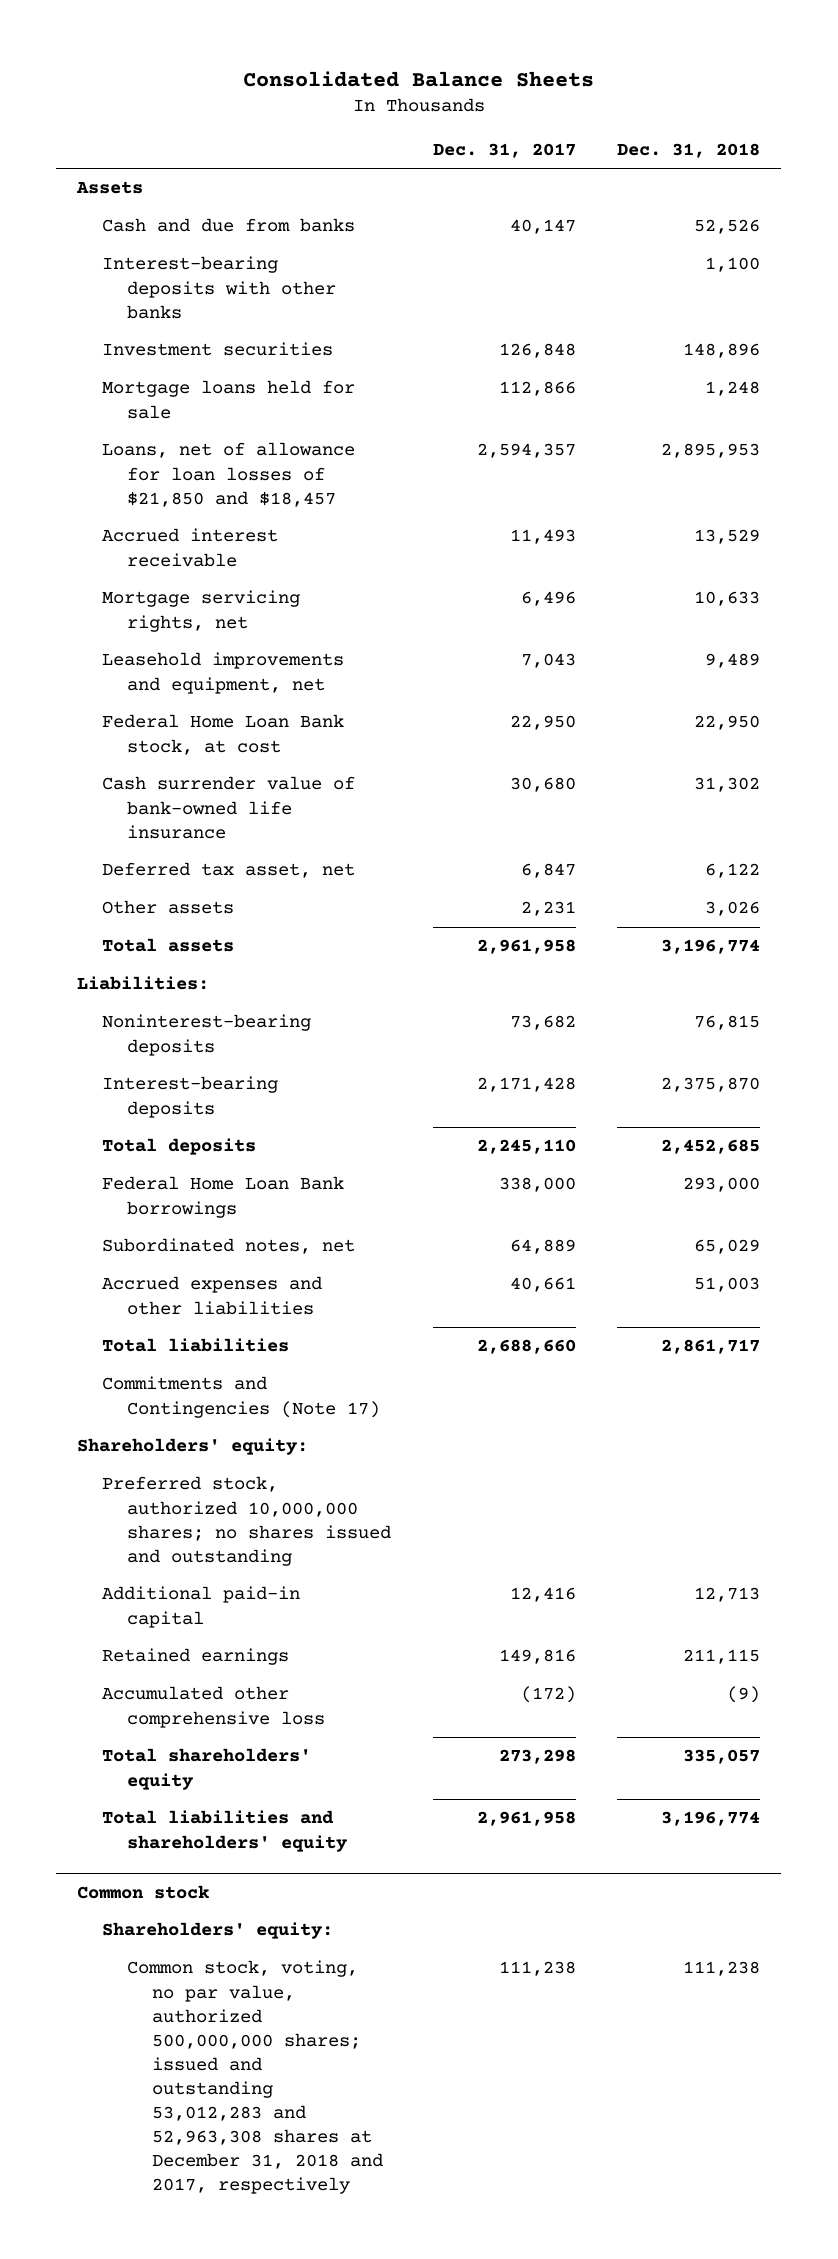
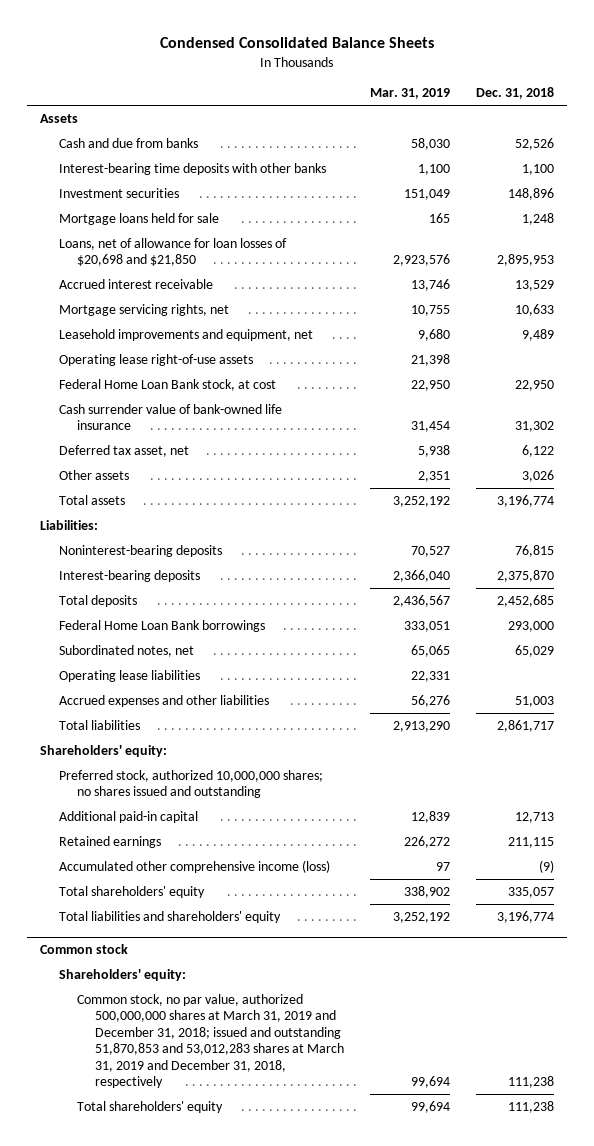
- Consolidated Balance Sheets
+ Condensed Consolidated Balance Sheets
- | Dec. 31, 2017 | Dec. 31, 2018
+ | Mar. 31, 2019 | Dec. 31, 2018
- Interest-bearing deposits with other banks | | 1,100
+ Interest-bearing time deposits with other banks | 1,100 | 1,100
- Loans, net of allowance for loan losses of $21,850 and $18,457 | 2,594,357 | 2,895,953
+ Loans, net of allowance for loan losses of $20,698 and $21,850 | 2,923,576 | 2,895,953
+ Operating lease right-of-use assets | 21,398 |
+ Operating lease liabilities | 22,331 |
- Commitments and Contingencies (Note 17)
- Accumulated other comprehensive loss | (172) | (9)
+ Accumulated other comprehensive income (loss) | 97 | (9)
@ Common stock
- Common stock, voting, no par value, authorized 500,000,000 shares; issued and outstanding 53,012,283 and 52,963,308 shares at December 31, 2018 and 2017, respectively | 111,238 | 111,238
+ Common stock, no par value, authorized 500,000,000 shares at March 31, 2019 and December 31, 2018; issued and outstanding 51,870,853 and 53,012,283 shares at March 31, 2019 and December 31, 2018, respectively | 99,694 | 111,238
+ Total shareholders' equity | 99,694 | 111,238

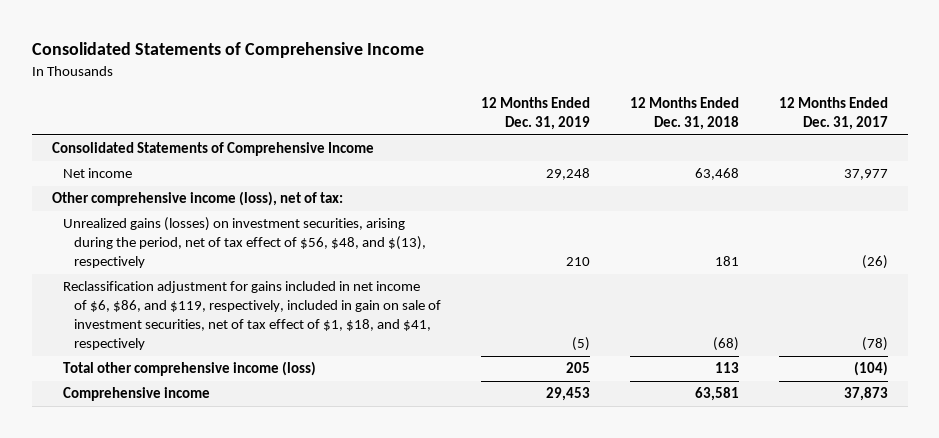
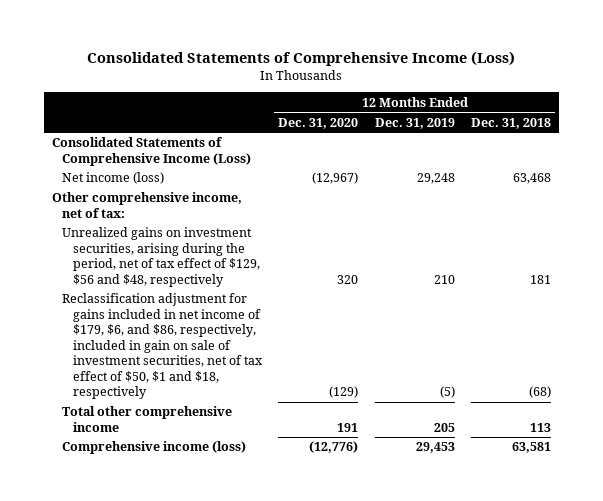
- Consolidated Statements of Comprehensive Income
+ Consolidated Statements of Comprehensive Income (Loss)
- | 12 Months Ended Dec. 31, 2019 | 12 Months Ended Dec. 31, 2018 | 12 Months Ended Dec. 31, 2017
+ | 12 Months Ended Dec. 31, 2020 | 12 Months Ended Dec. 31, 2019 | 12 Months Ended Dec. 31, 2018
- Consolidated Statements of Comprehensive Income
- Net income | 29,248 | 63,468 | 37,977
- Other comprehensive income (loss), net of tax:
- Unrealized gains (losses) on investment securities, arising during the period, net of tax effect of $56, $48, and $(13), respectively | 210 | 181 | (26)
- Reclassification adjustment for gains included in net income of $6, $86, and $119, respectively, included in gain on sale of investment securities, net of tax effect of $1, $18, and $41, respectively | (5) | (68) | (78)
- Total other comprehensive income (loss) | 205 | 113 | (104)
- Comprehensive income | 29,453 | 63,581 | 37,873
+ Consolidated Statements of Comprehensive Income (Loss)
+ Net income (loss) | (12,967) | 29,248 | 63,468
+ Other comprehensive income, net of tax:
+ Unrealized gains on investment securities, arising during the period, net of tax effect of $129, $56 and $48, respectively | 320 | 210 | 181
+ Reclassification adjustment for gains included in net income of $179, $6, and $86, respectively, included in gain on sale of investment securities, net of tax effect of $50, $1 and $18, respectively | (129) | (5) | (68)
+ Total other comprehensive income | 191 | 205 | 113
+ Comprehensive income (loss) | (12,776) | 29,453 | 63,581

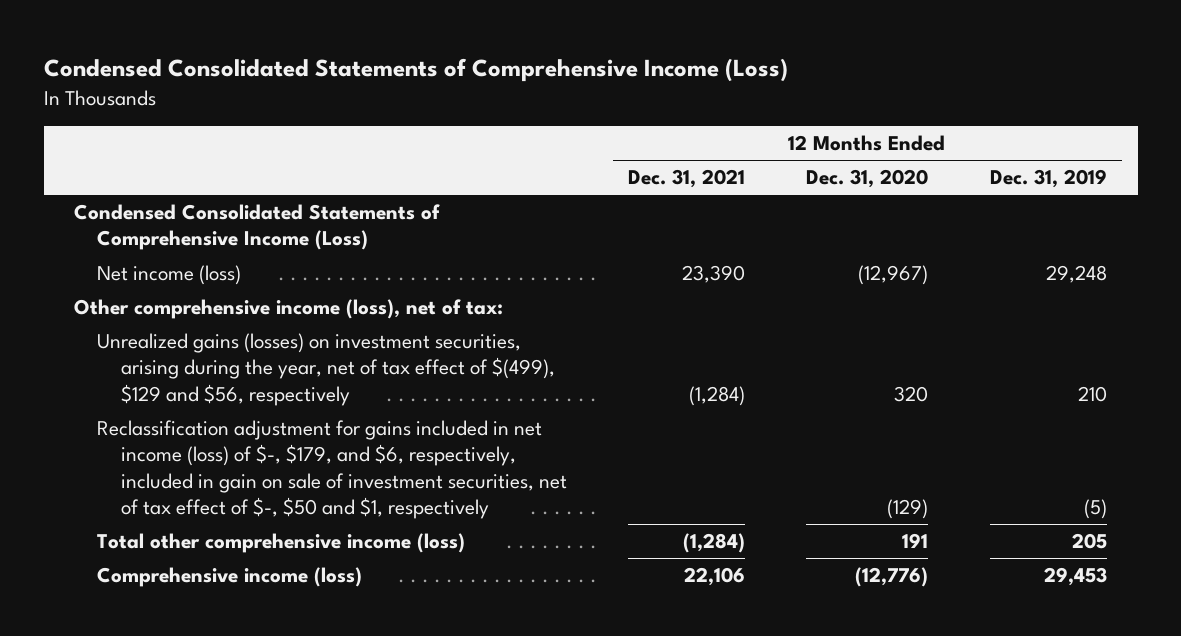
- Consolidated Statements of Comprehensive Income (Loss)
+ Condensed Consolidated Statements of Comprehensive Income (Loss)
- | 12 Months Ended Dec. 31, 2020 | 12 Months Ended Dec. 31, 2019 | 12 Months Ended Dec. 31, 2018
+ | 12 Months Ended Dec. 31, 2021 | 12 Months Ended Dec. 31, 2020 | 12 Months Ended Dec. 31, 2019
- Consolidated Statements of Comprehensive Income (Loss)
+ Condensed Consolidated Statements of Comprehensive Income (Loss)
- Other comprehensive income, net of tax:
- Unrealized gains on investment securities, arising during the period, net of tax effect of $129, $56 and $48, respectively | 320 | 210 | 181
- Reclassification adjustment for gains included in net income of $179, $6, and $86, respectively, included in gain on sale of investment securities, net of tax effect of $50, $1 and $18, respectively | (129) | (5) | (68)
- Total other comprehensive income | 191 | 205 | 113
+ Other comprehensive income (loss), net of tax:
+ Unrealized gains (losses) on investment securities, arising during the year, net of tax effect of $(499), $129 and $56, respectively | (1,284) | 320 | 210
+ Reclassification adjustment for gains included in net income (loss) of $-, $179, and $6, respectively, included in gain on sale of investment securities, net of tax effect of $-, $50 and $1, respectively | | (129) | (5)
+ Total other comprehensive income (loss) | (1,284) | 191 | 205

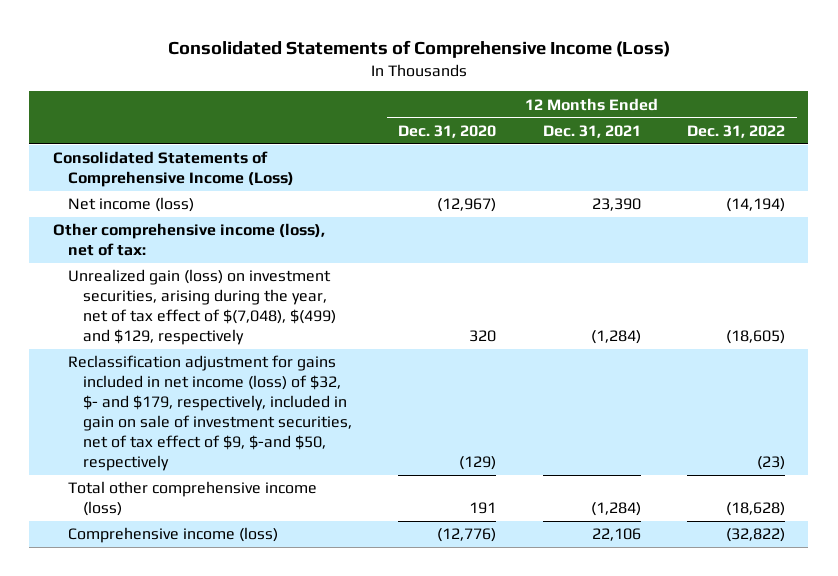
- Condensed Consolidated Statements of Comprehensive Income (Loss)
+ Consolidated Statements of Comprehensive Income (Loss)
- | 12 Months Ended Dec. 31, 2021 | 12 Months Ended Dec. 31, 2020 | 12 Months Ended Dec. 31, 2019
+ | 12 Months Ended Dec. 31, 2020 | 12 Months Ended Dec. 31, 2021 | 12 Months Ended Dec. 31, 2022
- Condensed Consolidated Statements of Comprehensive Income (Loss)
+ Consolidated Statements of Comprehensive Income (Loss)
- Unrealized gains (losses) on investment securities, arising during the year, net of tax effect of $(499), $129 and $56, respectively | (1,284) | 320 | 210
- Reclassification adjustment for gains included in net income (loss) of $-, $179, and $6, respectively, included in gain on sale of investment securities, net of tax effect of $-, $50 and $1, respectively | | (129) | (5)
+ Unrealized gain (loss) on investment securities, arising during the year, net of tax effect of $(7,048), $(499) and $129, respectively | 320 | (1,284) | (18,605)
+ Reclassification adjustment for gains included in net income (loss) of $32, $- and $179, respectively, included in gain on sale of investment securities, net of tax effect of $9, $-and $50, respectively | (129) | | (23)

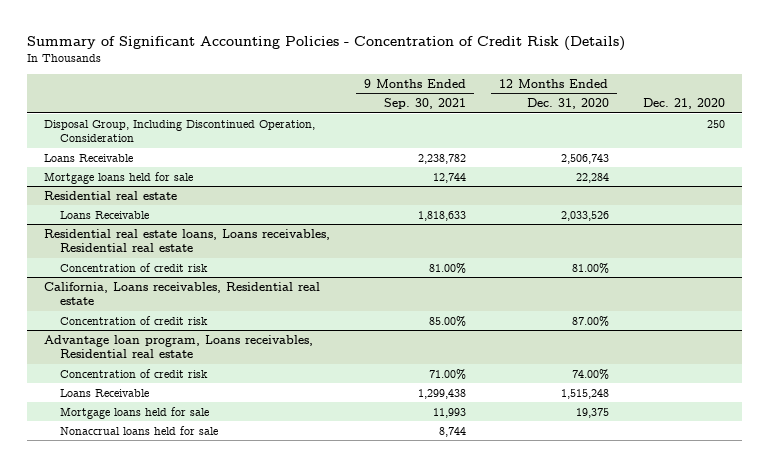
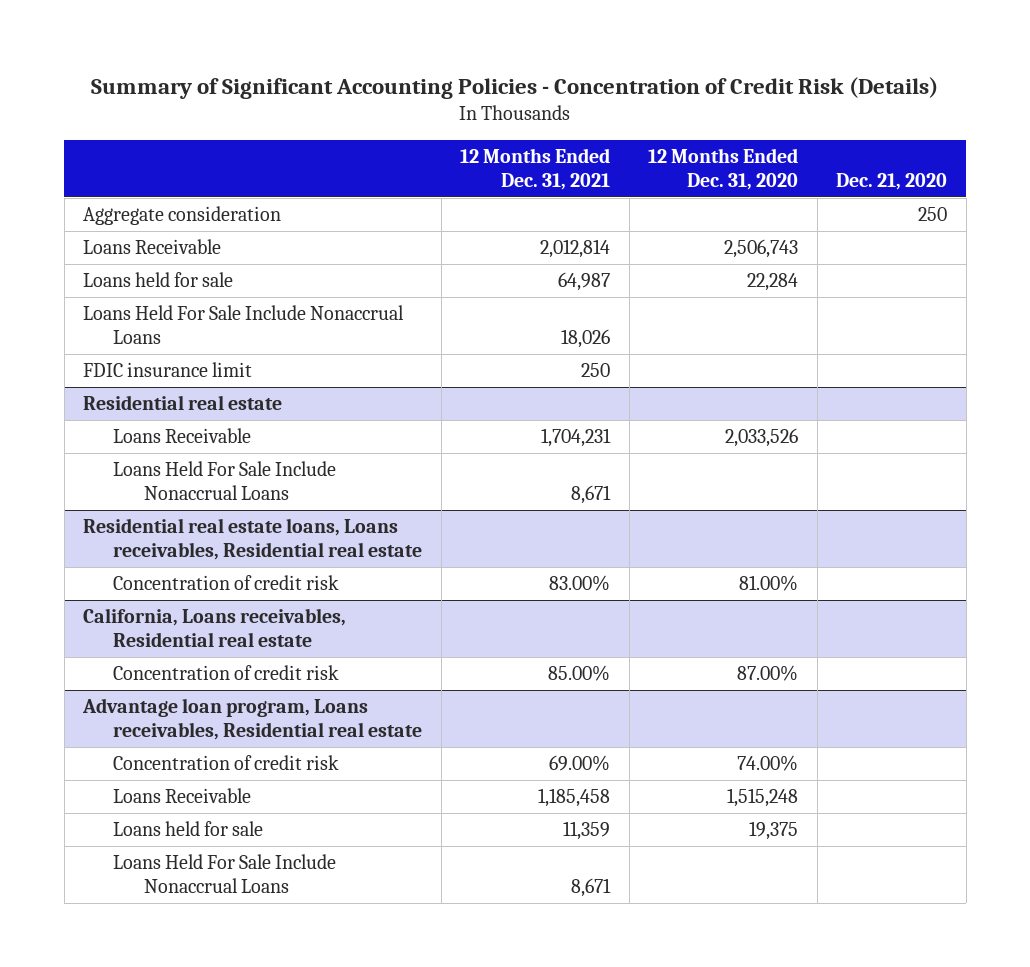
- | 9 Months Ended Sep. 30, 2021 | 12 Months Ended Dec. 31, 2020 | Dec. 21, 2020
+ | 12 Months Ended Dec. 31, 2021 | 12 Months Ended Dec. 31, 2020 | Dec. 21, 2020
- Disposal Group, Including Discontinued Operation, Consideration | | | 250
+ Aggregate consideration | | | 250
- Mortgage loans held for sale | 12,744 | 22,284 |
+ Loans held for sale | 64,987 | 22,284 |
+ Loans Held For Sale Include Nonaccrual Loans | 18,026 | |
+ FDIC insurance limit | 250 | |
@ Residential real estate
+ Loans Held For Sale Include Nonaccrual Loans | 8,671 | |
@ Advantage loan program, Loans receivables, Residential real estate
- Mortgage loans held for sale | 11,993 | 19,375 |
- Nonaccrual loans held for sale | 8,744 | |
+ Loans held for sale | 11,359 | 19,375 |
+ Loans Held For Sale Include Nonaccrual Loans | 8,671 | |

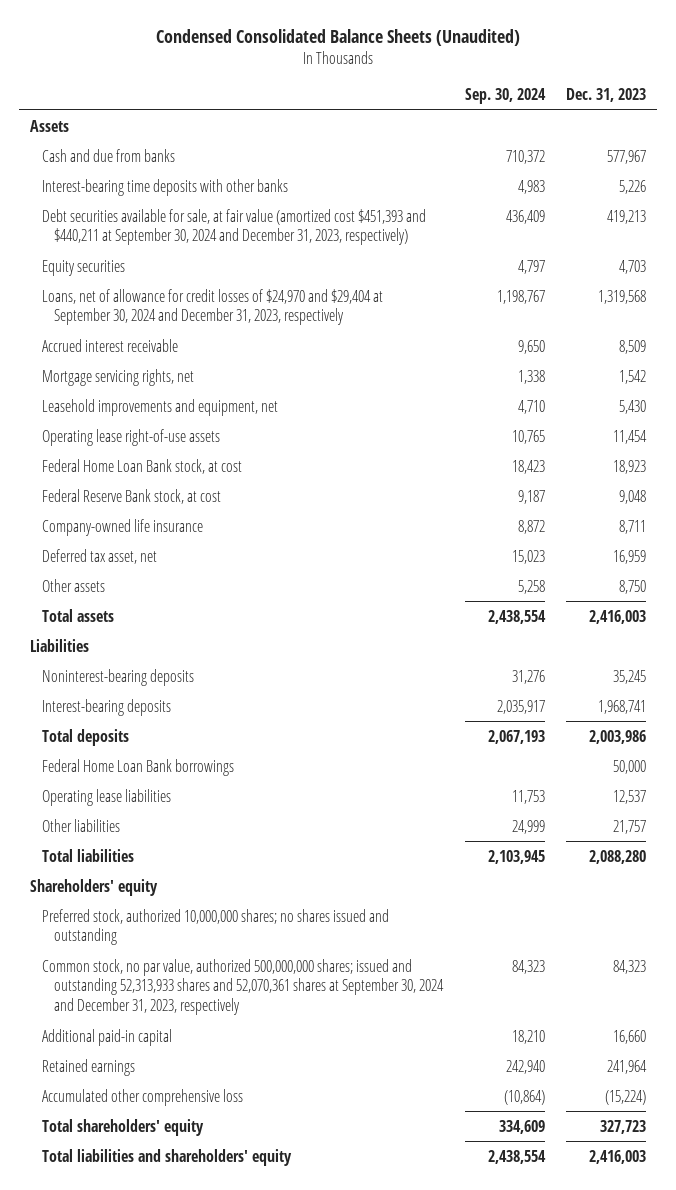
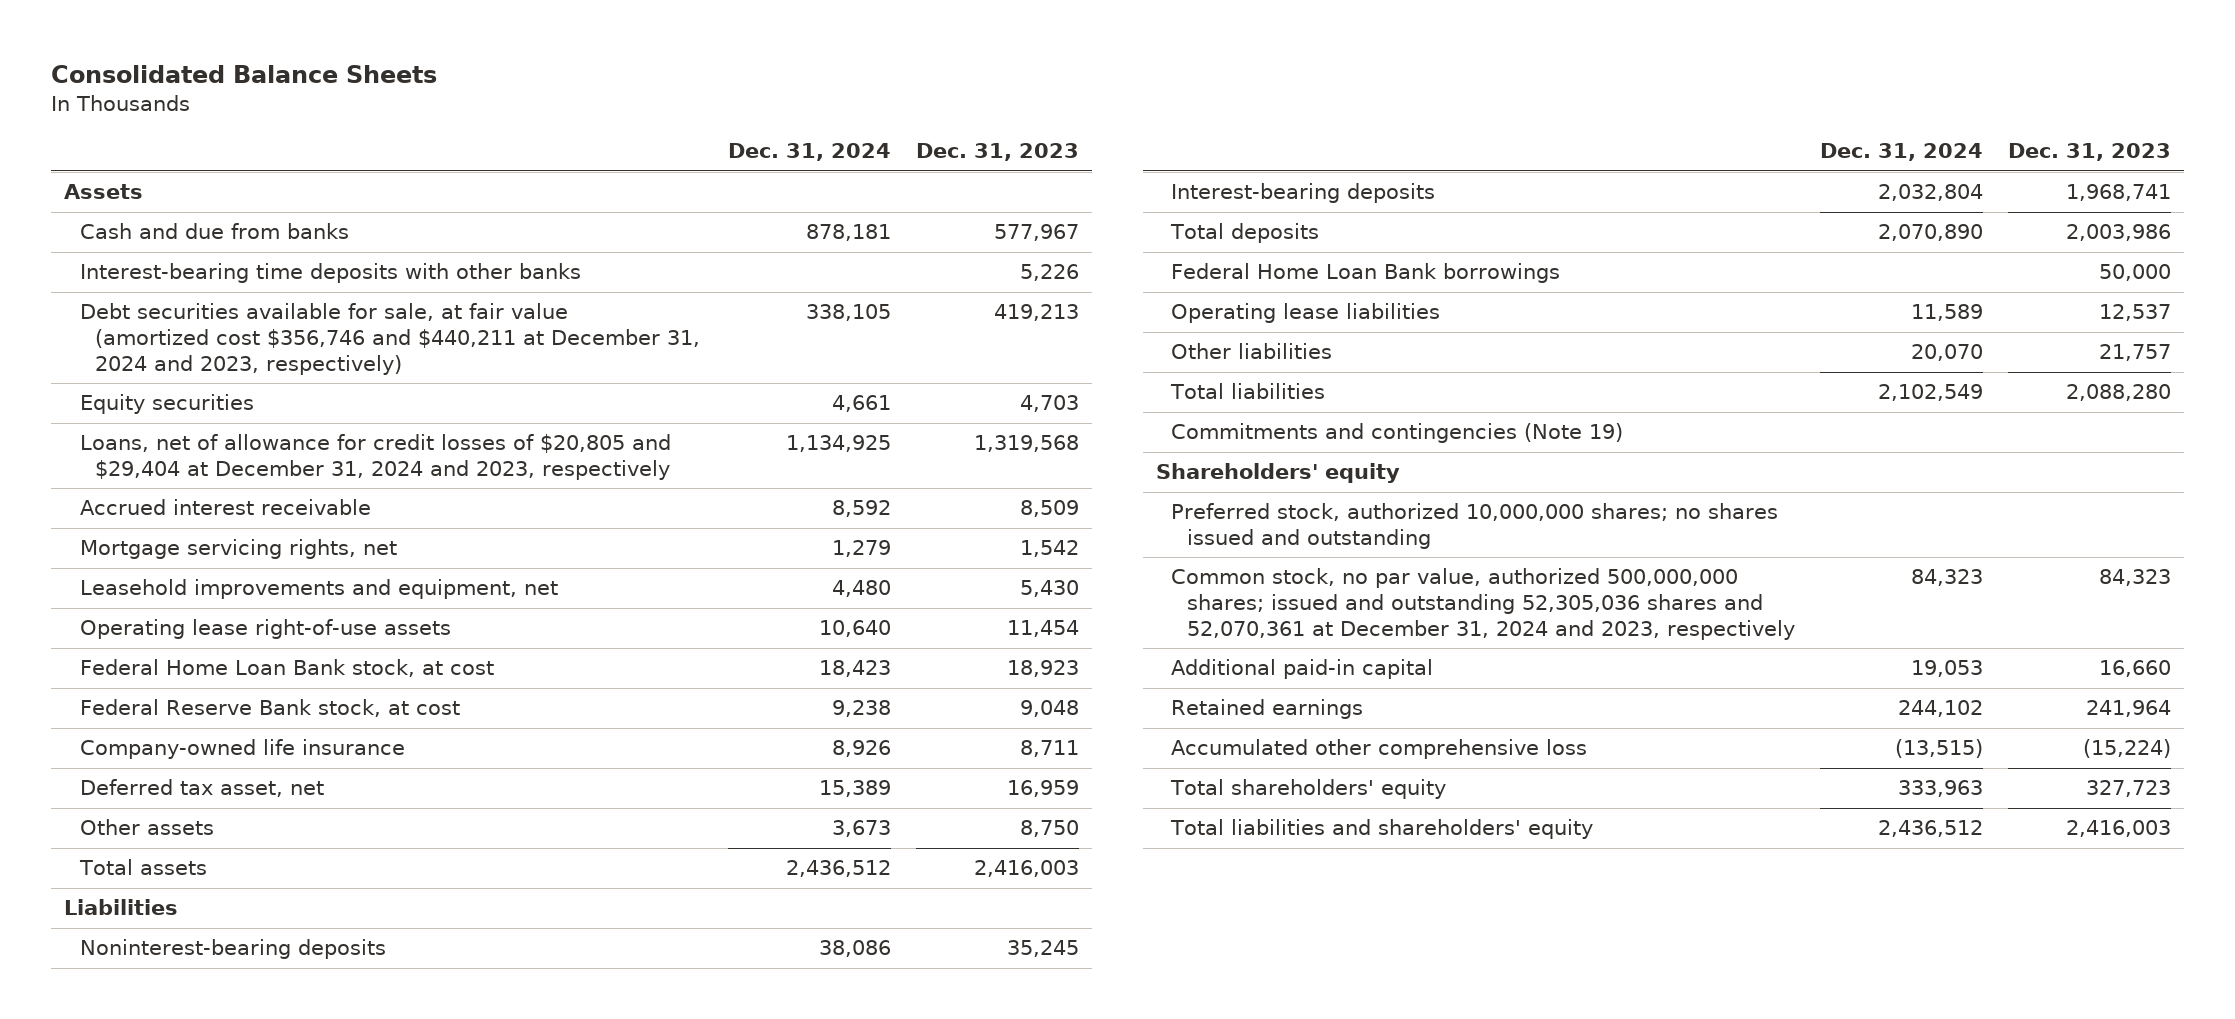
- Condensed Consolidated Balance Sheets (Unaudited)
+ Consolidated Balance Sheets
- | Sep. 30, 2024 | Dec. 31, 2023
+ | Dec. 31, 2024 | Dec. 31, 2023
- Debt securities available for sale, at fair value (amortized cost $451,393 and $440,211 at September 30, 2024 and December 31, 2023, respectively) | 436,409 | 419,213
+ Debt securities available for sale, at fair value (amortized cost $356,746 and $440,211 at December 31, 2024 and 2023, respectively) | 338,105 | 419,213
- Loans, net of allowance for credit losses of $24,970 and $29,404 at September 30, 2024 and December 31, 2023, respectively | 1,198,767 | 1,319,568
+ Loans, net of allowance for credit losses of $20,805 and $29,404 at December 31, 2024 and 2023, respectively | 1,134,925 | 1,319,568
+ Commitments and contingencies (Note 19)
- Common stock, no par value, authorized 500,000,000 shares; issued and outstanding 52,313,933 shares and 52,070,361 shares at September 30, 2024 and December 31, 2023, respectively | 84,323 | 84,323
+ Common stock, no par value, authorized 500,000,000 shares; issued and outstanding 52,305,036 shares and 52,070,361 at December 31, 2024 and 2023, respectively | 84,323 | 84,323

